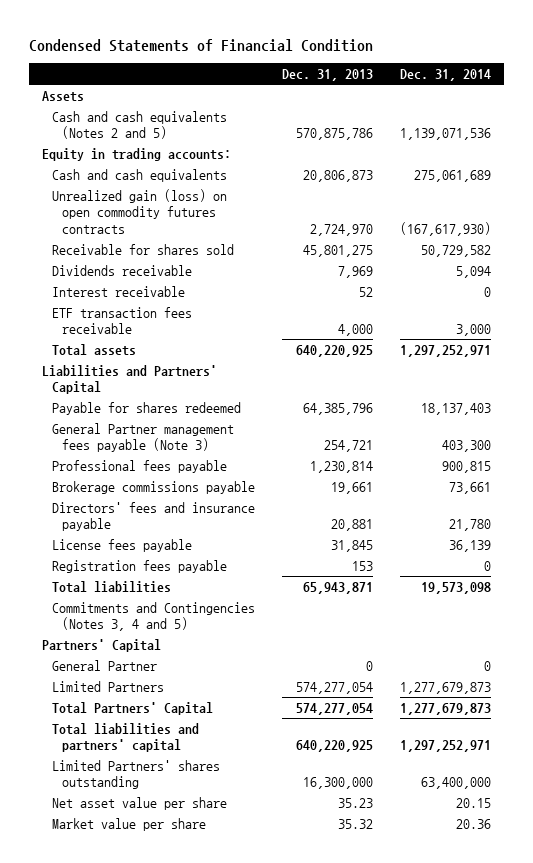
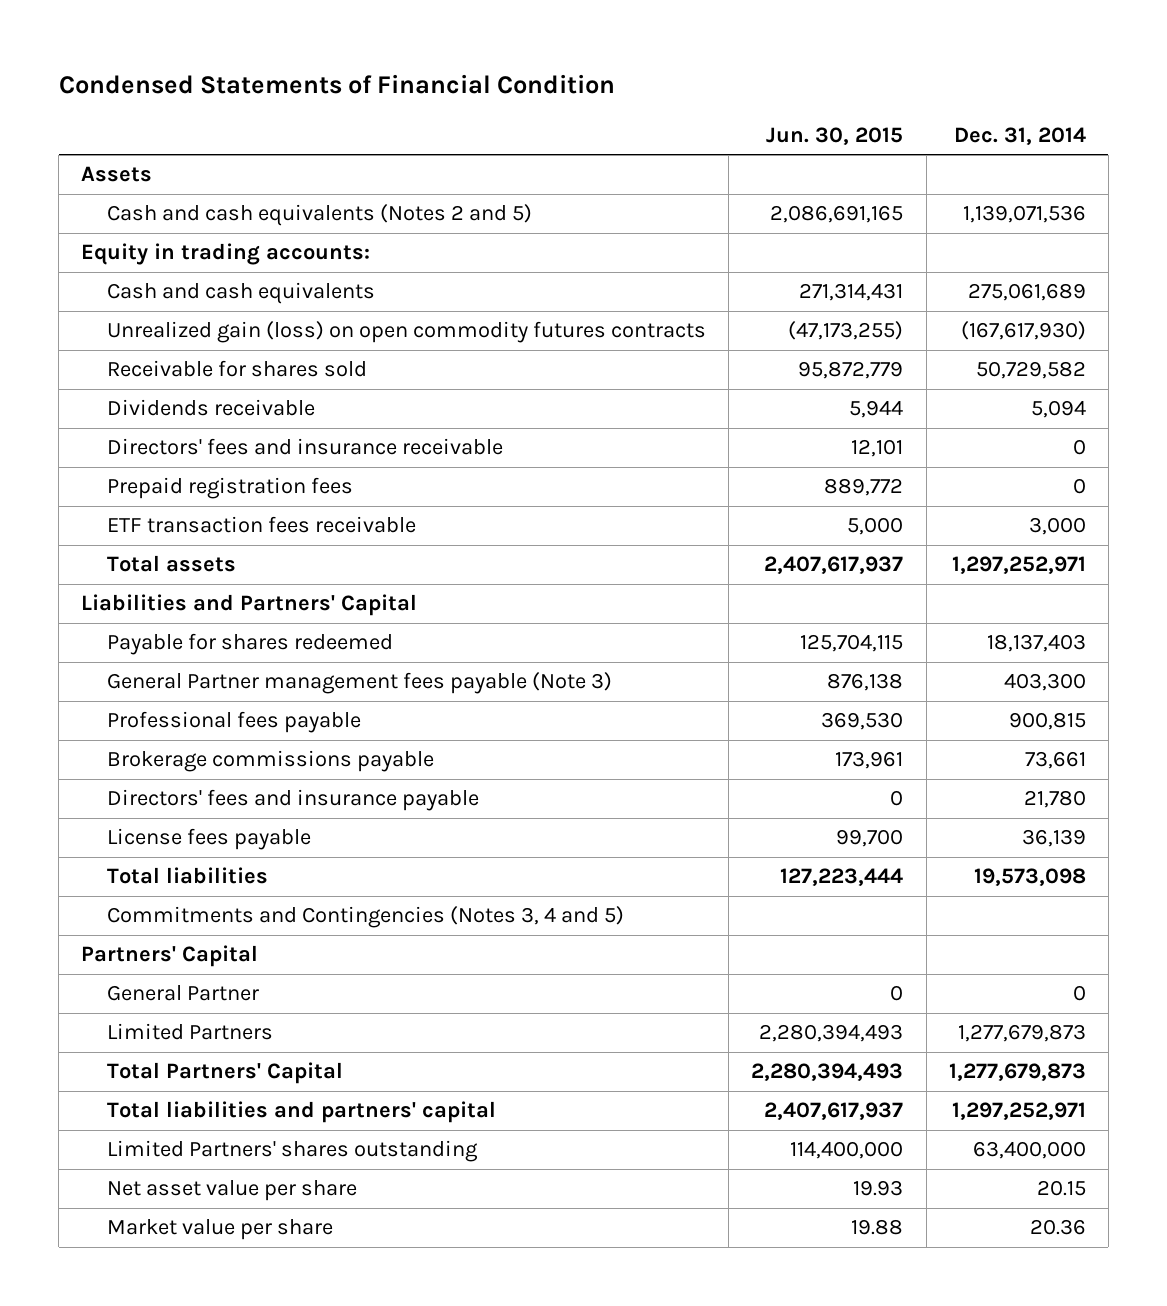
- | Dec. 31, 2013 | Dec. 31, 2014
+ | Jun. 30, 2015 | Dec. 31, 2014
- Interest receivable | 52 | 0
+ Directors' fees and insurance receivable | 12,101 | 0
+ Prepaid registration fees | 889,772 | 0
- Registration fees payable | 153 | 0

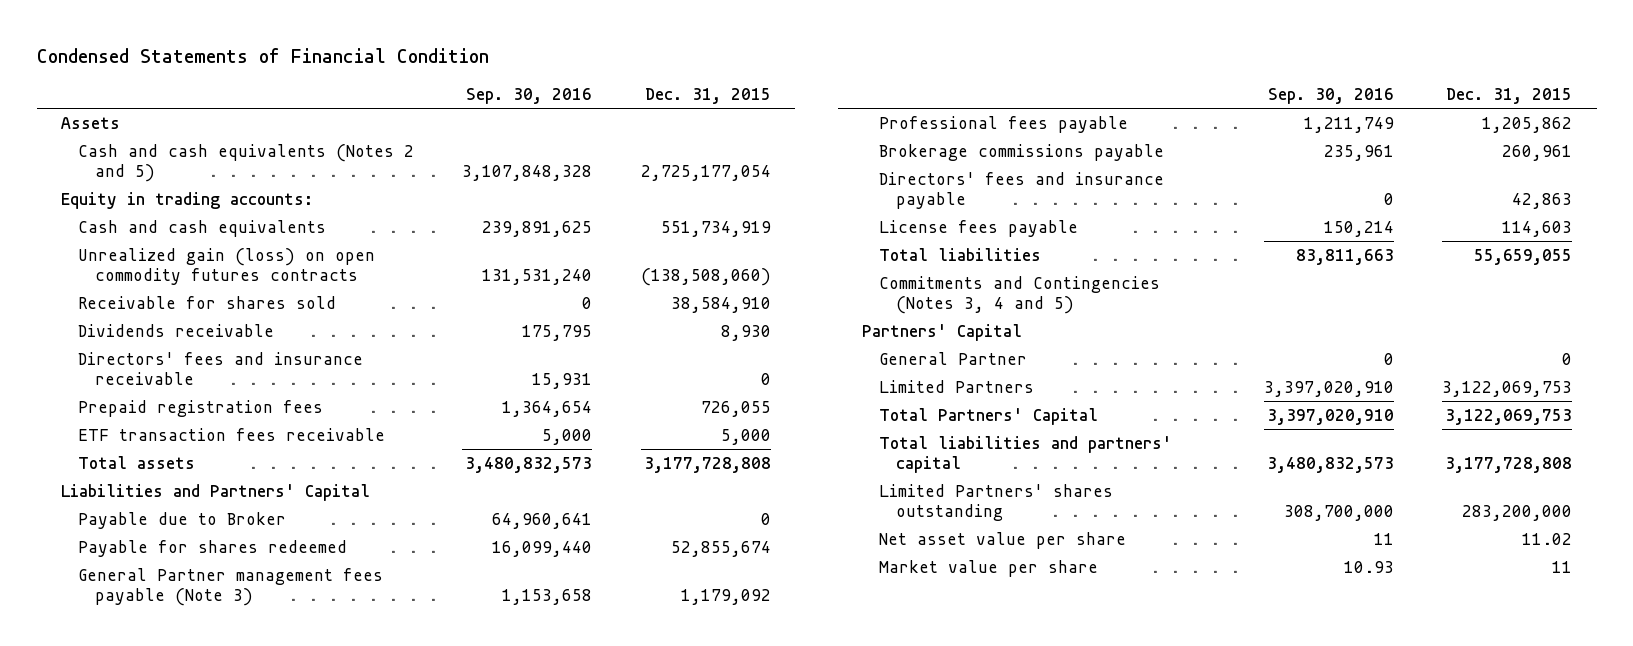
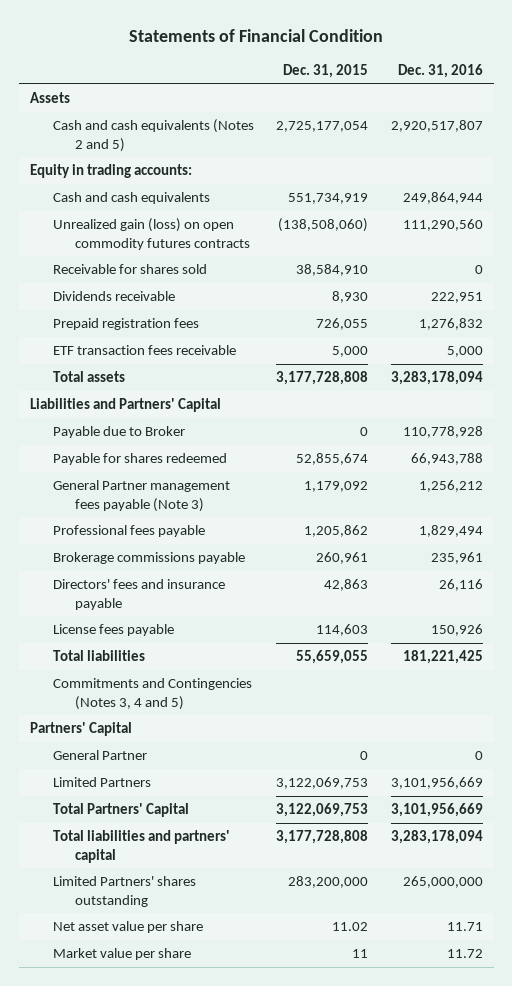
- Condensed Statements of Financial Condition
+ Statements of Financial Condition
- | Sep. 30, 2016 | Dec. 31, 2015
+ | Dec. 31, 2015 | Dec. 31, 2016
- Directors' fees and insurance receivable | 15,931 | 0

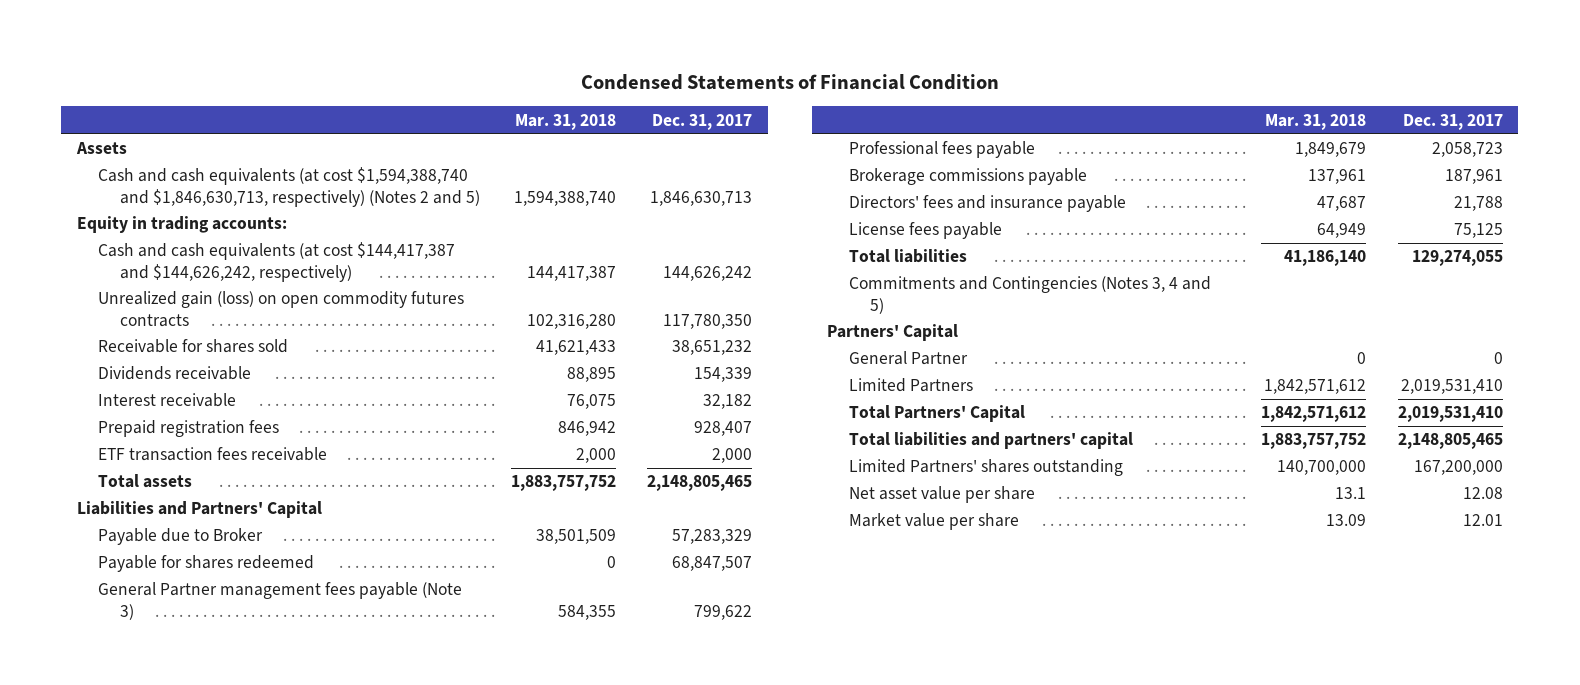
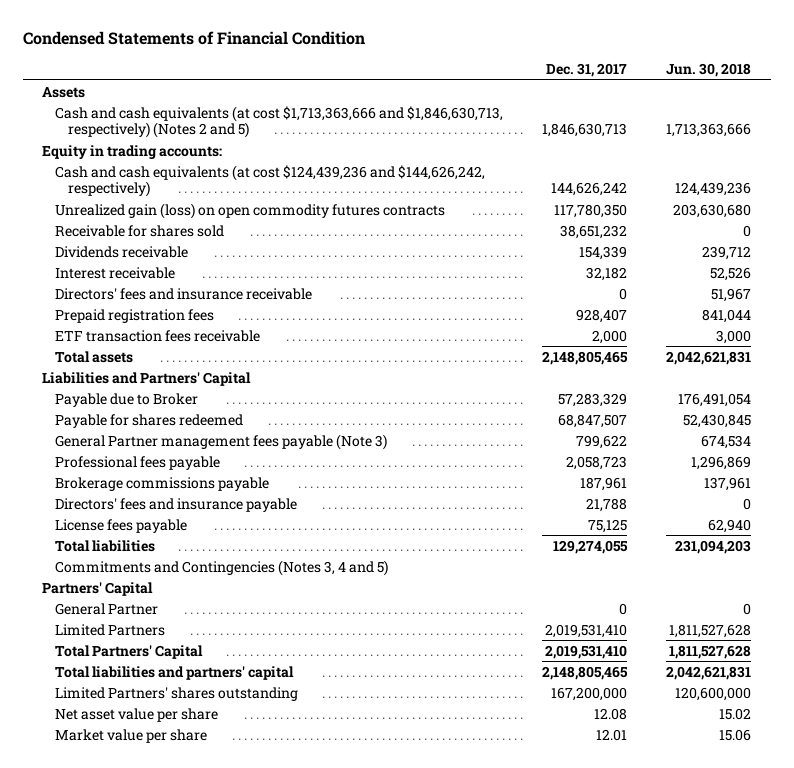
- | Mar. 31, 2018 | Dec. 31, 2017
+ | Dec. 31, 2017 | Jun. 30, 2018
- Cash and cash equivalents (at cost $1,594,388,740 and $1,846,630,713, respectively) (Notes 2 and 5) | 1,594,388,740 | 1,846,630,713
+ Cash and cash equivalents (at cost $1,713,363,666 and $1,846,630,713, respectively) (Notes 2 and 5) | 1,846,630,713 | 1,713,363,666
- Cash and cash equivalents (at cost $144,417,387 and $144,626,242, respectively) | 144,417,387 | 144,626,242
+ Cash and cash equivalents (at cost $124,439,236 and $144,626,242, respectively) | 144,626,242 | 124,439,236
+ Directors' fees and insurance receivable | 0 | 51,967

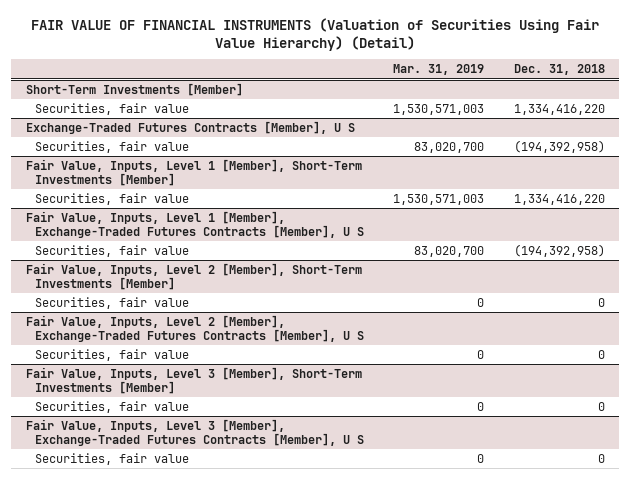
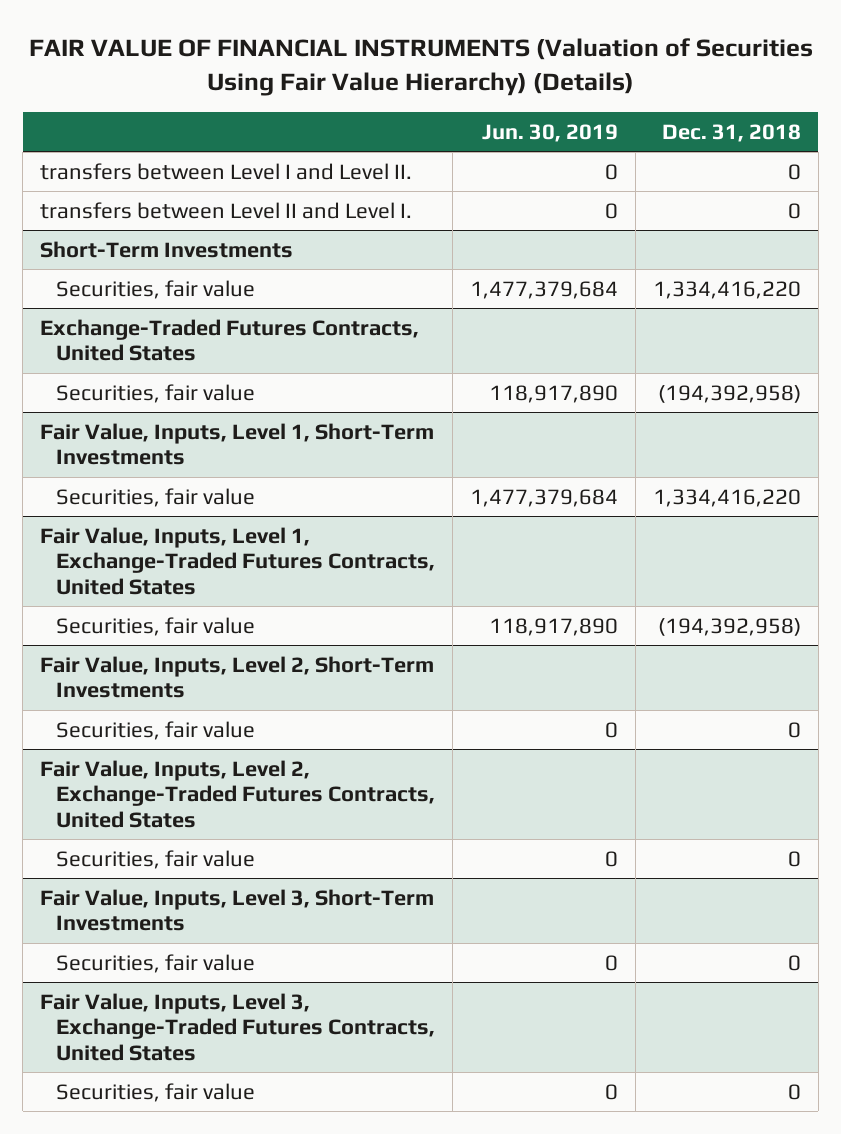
- FAIR VALUE OF FINANCIAL INSTRUMENTS (Valuation of Securities Using Fair Value Hierarchy) (Detail)
+ FAIR VALUE OF FINANCIAL INSTRUMENTS (Valuation of Securities Using Fair Value Hierarchy) (Details)
- | Mar. 31, 2019 | Dec. 31, 2018
+ | Jun. 30, 2019 | Dec. 31, 2018
- Short-Term Investments [Member]
+ transfers between Level I and Level II. | 0 | 0
+ transfers between Level II and Level I. | 0 | 0
+ Short-Term Investments
- Exchange-Traded Futures Contracts [Member], U S
+ Exchange-Traded Futures Contracts, United States
- Fair Value, Inputs, Level 1 [Member], Short-Term Investments [Member]
+ Fair Value, Inputs, Level 1, Short-Term Investments
- Fair Value, Inputs, Level 1 [Member], Exchange-Traded Futures Contracts [Member], U S
+ Fair Value, Inputs, Level 1, Exchange-Traded Futures Contracts, United States
- Fair Value, Inputs, Level 2 [Member], Short-Term Investments [Member]
+ Fair Value, Inputs, Level 2, Short-Term Investments
- Fair Value, Inputs, Level 2 [Member], Exchange-Traded Futures Contracts [Member], U S
+ Fair Value, Inputs, Level 2, Exchange-Traded Futures Contracts, United States
- Fair Value, Inputs, Level 3 [Member], Short-Term Investments [Member]
+ Fair Value, Inputs, Level 3, Short-Term Investments
- Fair Value, Inputs, Level 3 [Member], Exchange-Traded Futures Contracts [Member], U S
+ Fair Value, Inputs, Level 3, Exchange-Traded Futures Contracts, United States

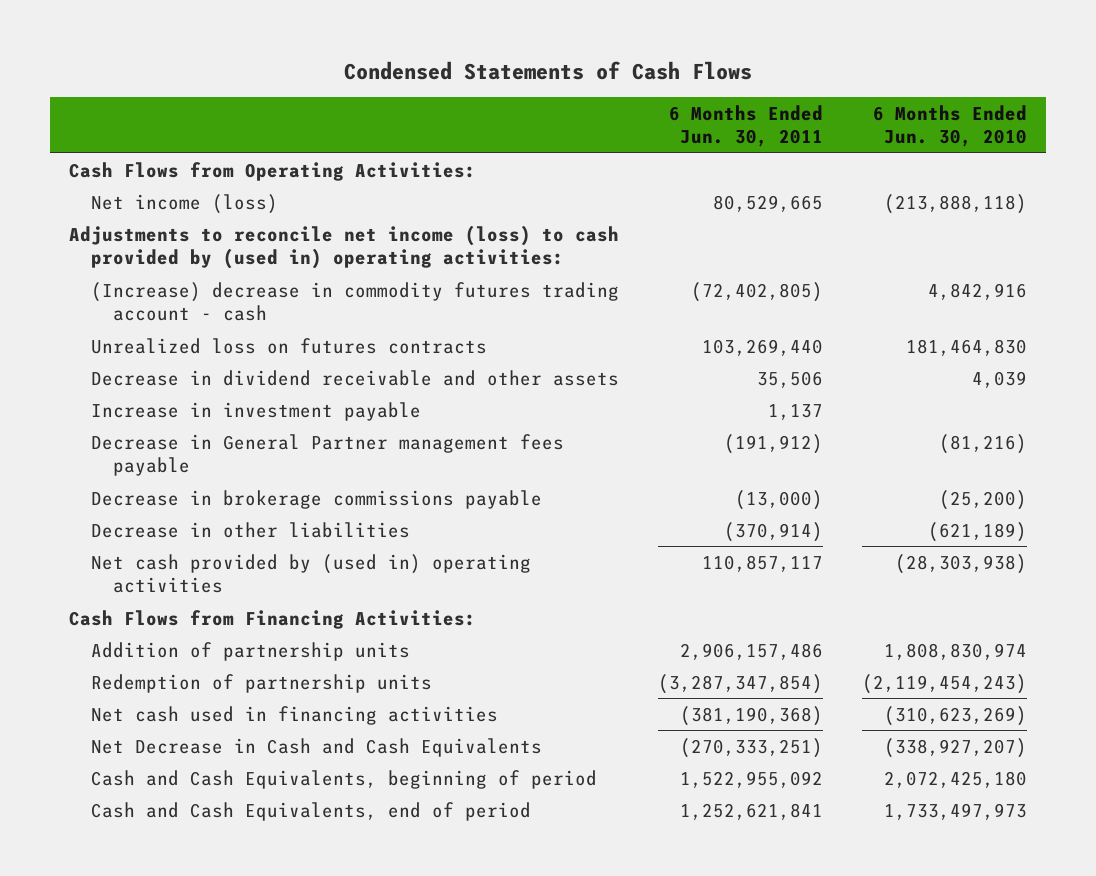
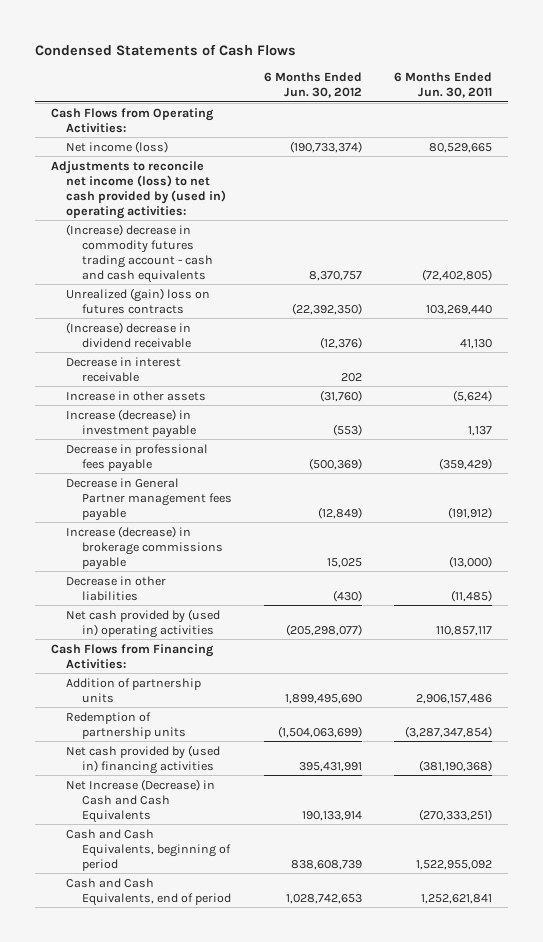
- | 6 Months Ended Jun. 30, 2011 | 6 Months Ended Jun. 30, 2010
+ | 6 Months Ended Jun. 30, 2012 | 6 Months Ended Jun. 30, 2011
- Adjustments to reconcile net income (loss) to cash provided by (used in) operating activities:
- (Increase) decrease in commodity futures trading account - cash | (72,402,805) | 4,842,916
- Unrealized loss on futures contracts | 103,269,440 | 181,464,830
- Decrease in dividend receivable and other assets | 35,506 | 4,039
- Increase in investment payable | 1,137 |
+ Adjustments to reconcile net income (loss) to net cash provided by (used in) operating activities:
+ (Increase) decrease in commodity futures trading account - cash and cash equivalents | 8,370,757 | (72,402,805)
+ Unrealized (gain) loss on futures contracts | (22,392,350) | 103,269,440
+ (Increase) decrease in dividend receivable | (12,376) | 41,130
+ Decrease in interest receivable | 202 |
+ Increase in other assets | (31,760) | (5,624)
+ Increase (decrease) in investment payable | (553) | 1,137
+ Decrease in professional fees payable | (500,369) | (359,429)
- Decrease in brokerage commissions payable | (13,000) | (25,200)
- Decrease in other liabilities | (370,914) | (621,189)
+ Increase (decrease) in brokerage commissions payable | 15,025 | (13,000)
+ Decrease in other liabilities | (430) | (11,485)
- Net cash used in financing activities | (381,190,368) | (310,623,269)
- Net Decrease in Cash and Cash Equivalents | (270,333,251) | (338,927,207)
+ Net cash provided by (used in) financing activities | 395,431,991 | (381,190,368)
+ Net Increase (Decrease) in Cash and Cash Equivalents | 190,133,914 | (270,333,251)

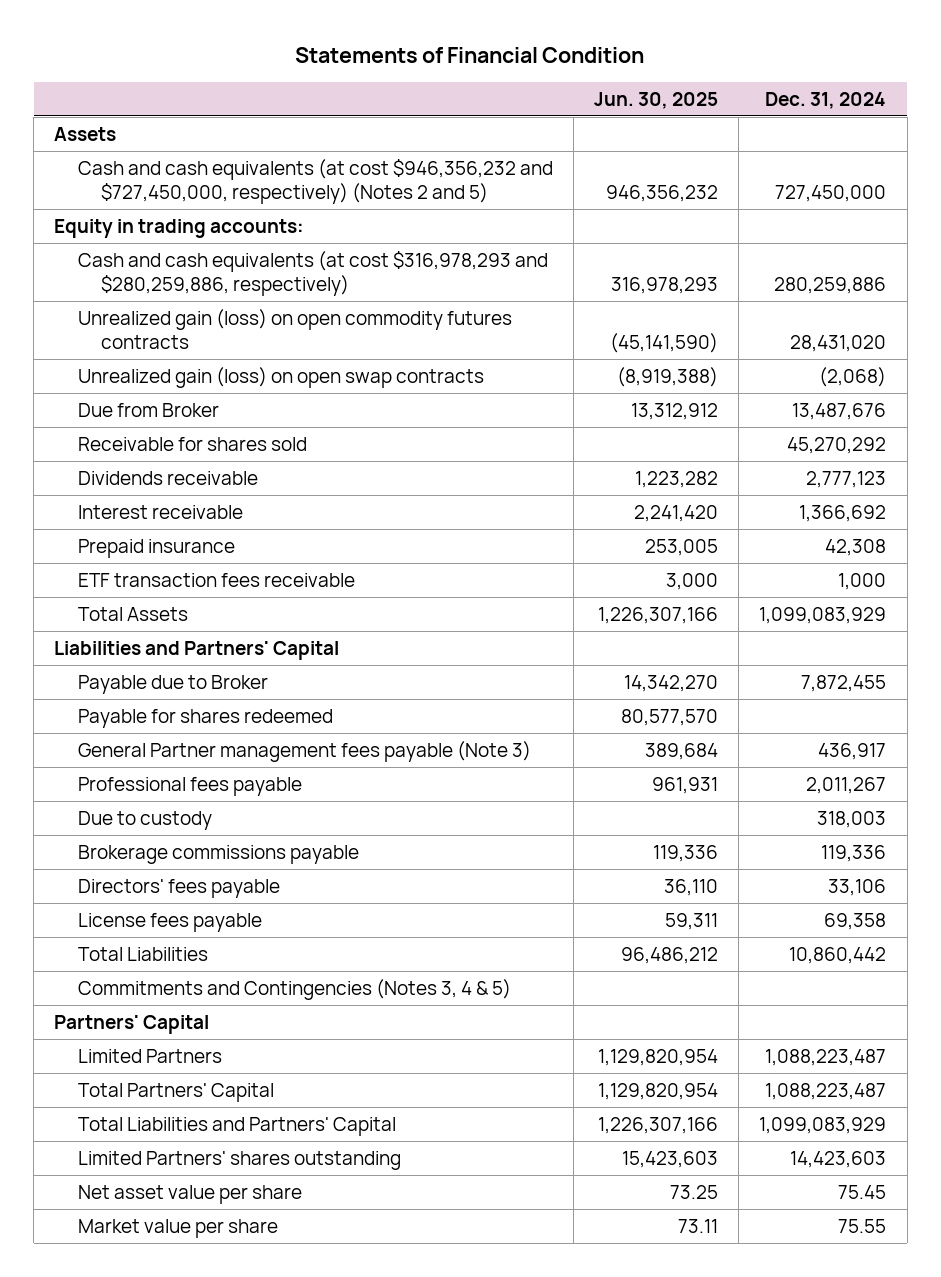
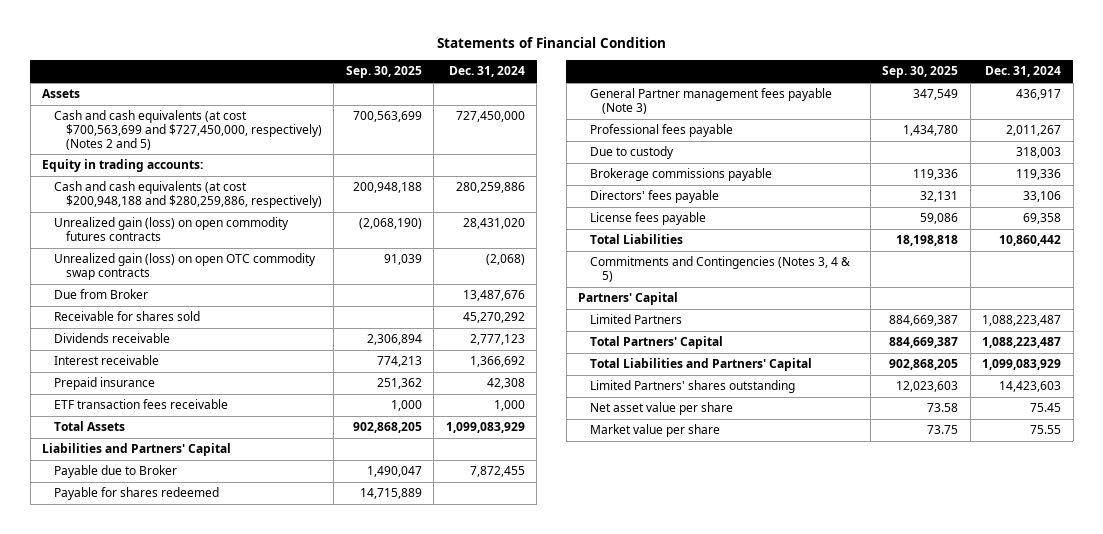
- | Jun. 30, 2025 | Dec. 31, 2024
+ | Sep. 30, 2025 | Dec. 31, 2024
- Cash and cash equivalents (at cost $946,356,232 and $727,450,000, respectively) (Notes 2 and 5) | 946,356,232 | 727,450,000
+ Cash and cash equivalents (at cost $700,563,699 and $727,450,000, respectively) (Notes 2 and 5) | 700,563,699 | 727,450,000
- Cash and cash equivalents (at cost $316,978,293 and $280,259,886, respectively) | 316,978,293 | 280,259,886
+ Cash and cash equivalents (at cost $200,948,188 and $280,259,886, respectively) | 200,948,188 | 280,259,886
- Unrealized gain (loss) on open swap contracts | (8,919,388) | (2,068)
+ Unrealized gain (loss) on open OTC commodity swap contracts | 91,039 | (2,068)

